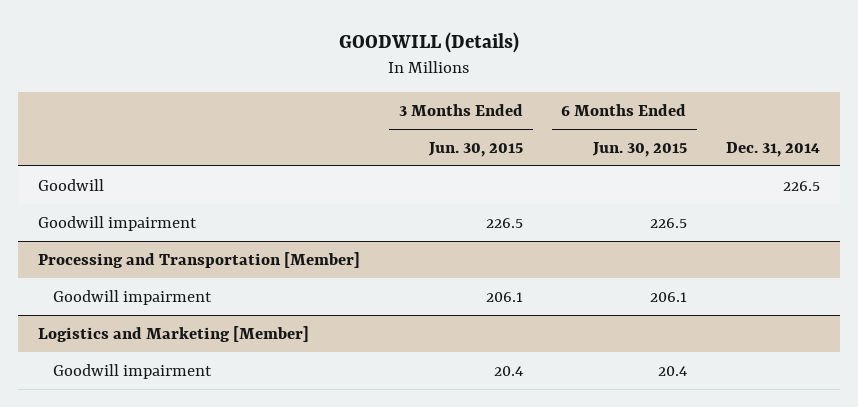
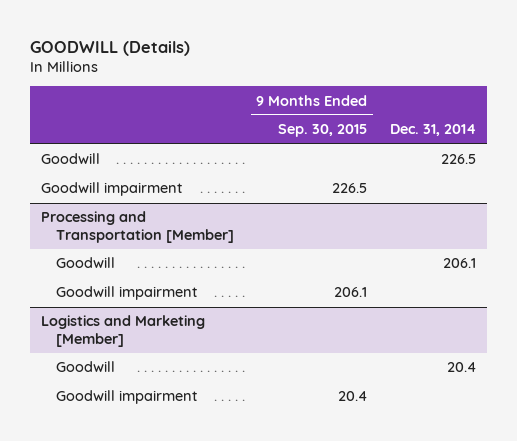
- | 3 Months Ended Jun. 30, 2015 | 6 Months Ended Jun. 30, 2015 | Dec. 31, 2014
+ | 9 Months Ended Sep. 30, 2015 | Dec. 31, 2014
@ Processing and Transportation [Member]
+ Goodwill | | 206.1
@ Logistics and Marketing [Member]
+ Goodwill | | 20.4

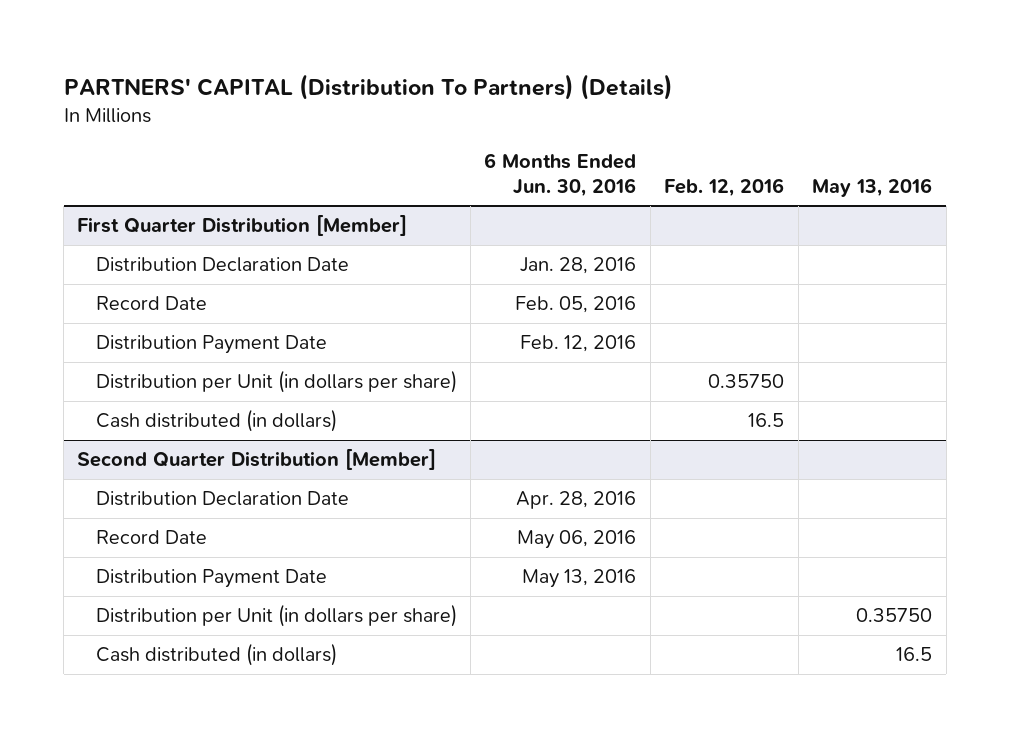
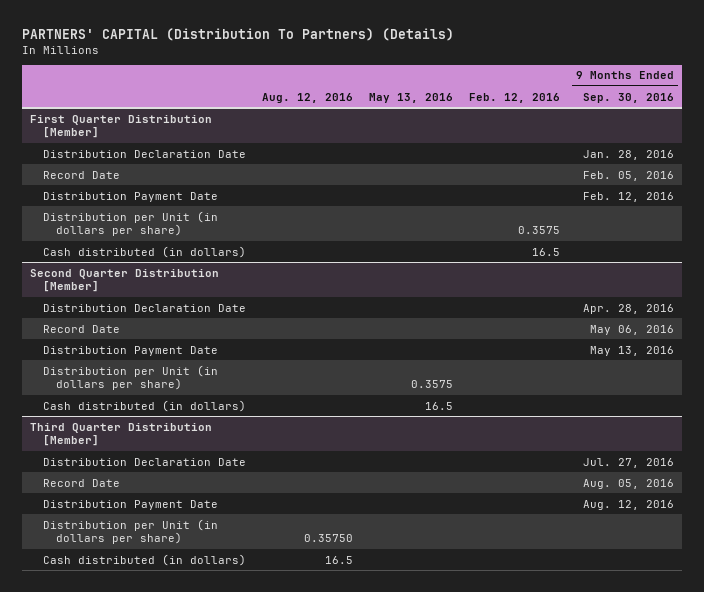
- | 6 Months Ended Jun. 30, 2016 | Feb. 12, 2016 | May 13, 2016
+ | Aug. 12, 2016 | May 13, 2016 | Feb. 12, 2016 | 9 Months Ended Sep. 30, 2016
@ First Quarter Distribution [Member]
- Distribution per Unit (in dollars per share) | | 0.35750 |
+ Distribution per Unit (in dollars per share) | | | 0.3575 |
@ Second Quarter Distribution [Member]
- Distribution per Unit (in dollars per share) | | | 0.35750
+ Distribution per Unit (in dollars per share) | | 0.3575 | |
+ Third Quarter Distribution [Member]
+ Distribution Declaration Date | | | | Jul. 27, 2016
+ Record Date | | | | Aug. 05, 2016
+ Distribution Payment Date | | | | Aug. 12, 2016
+ Distribution per Unit (in dollars per share) | 0.35750 | | |
+ Cash distributed (in dollars) | 16.5 | | |

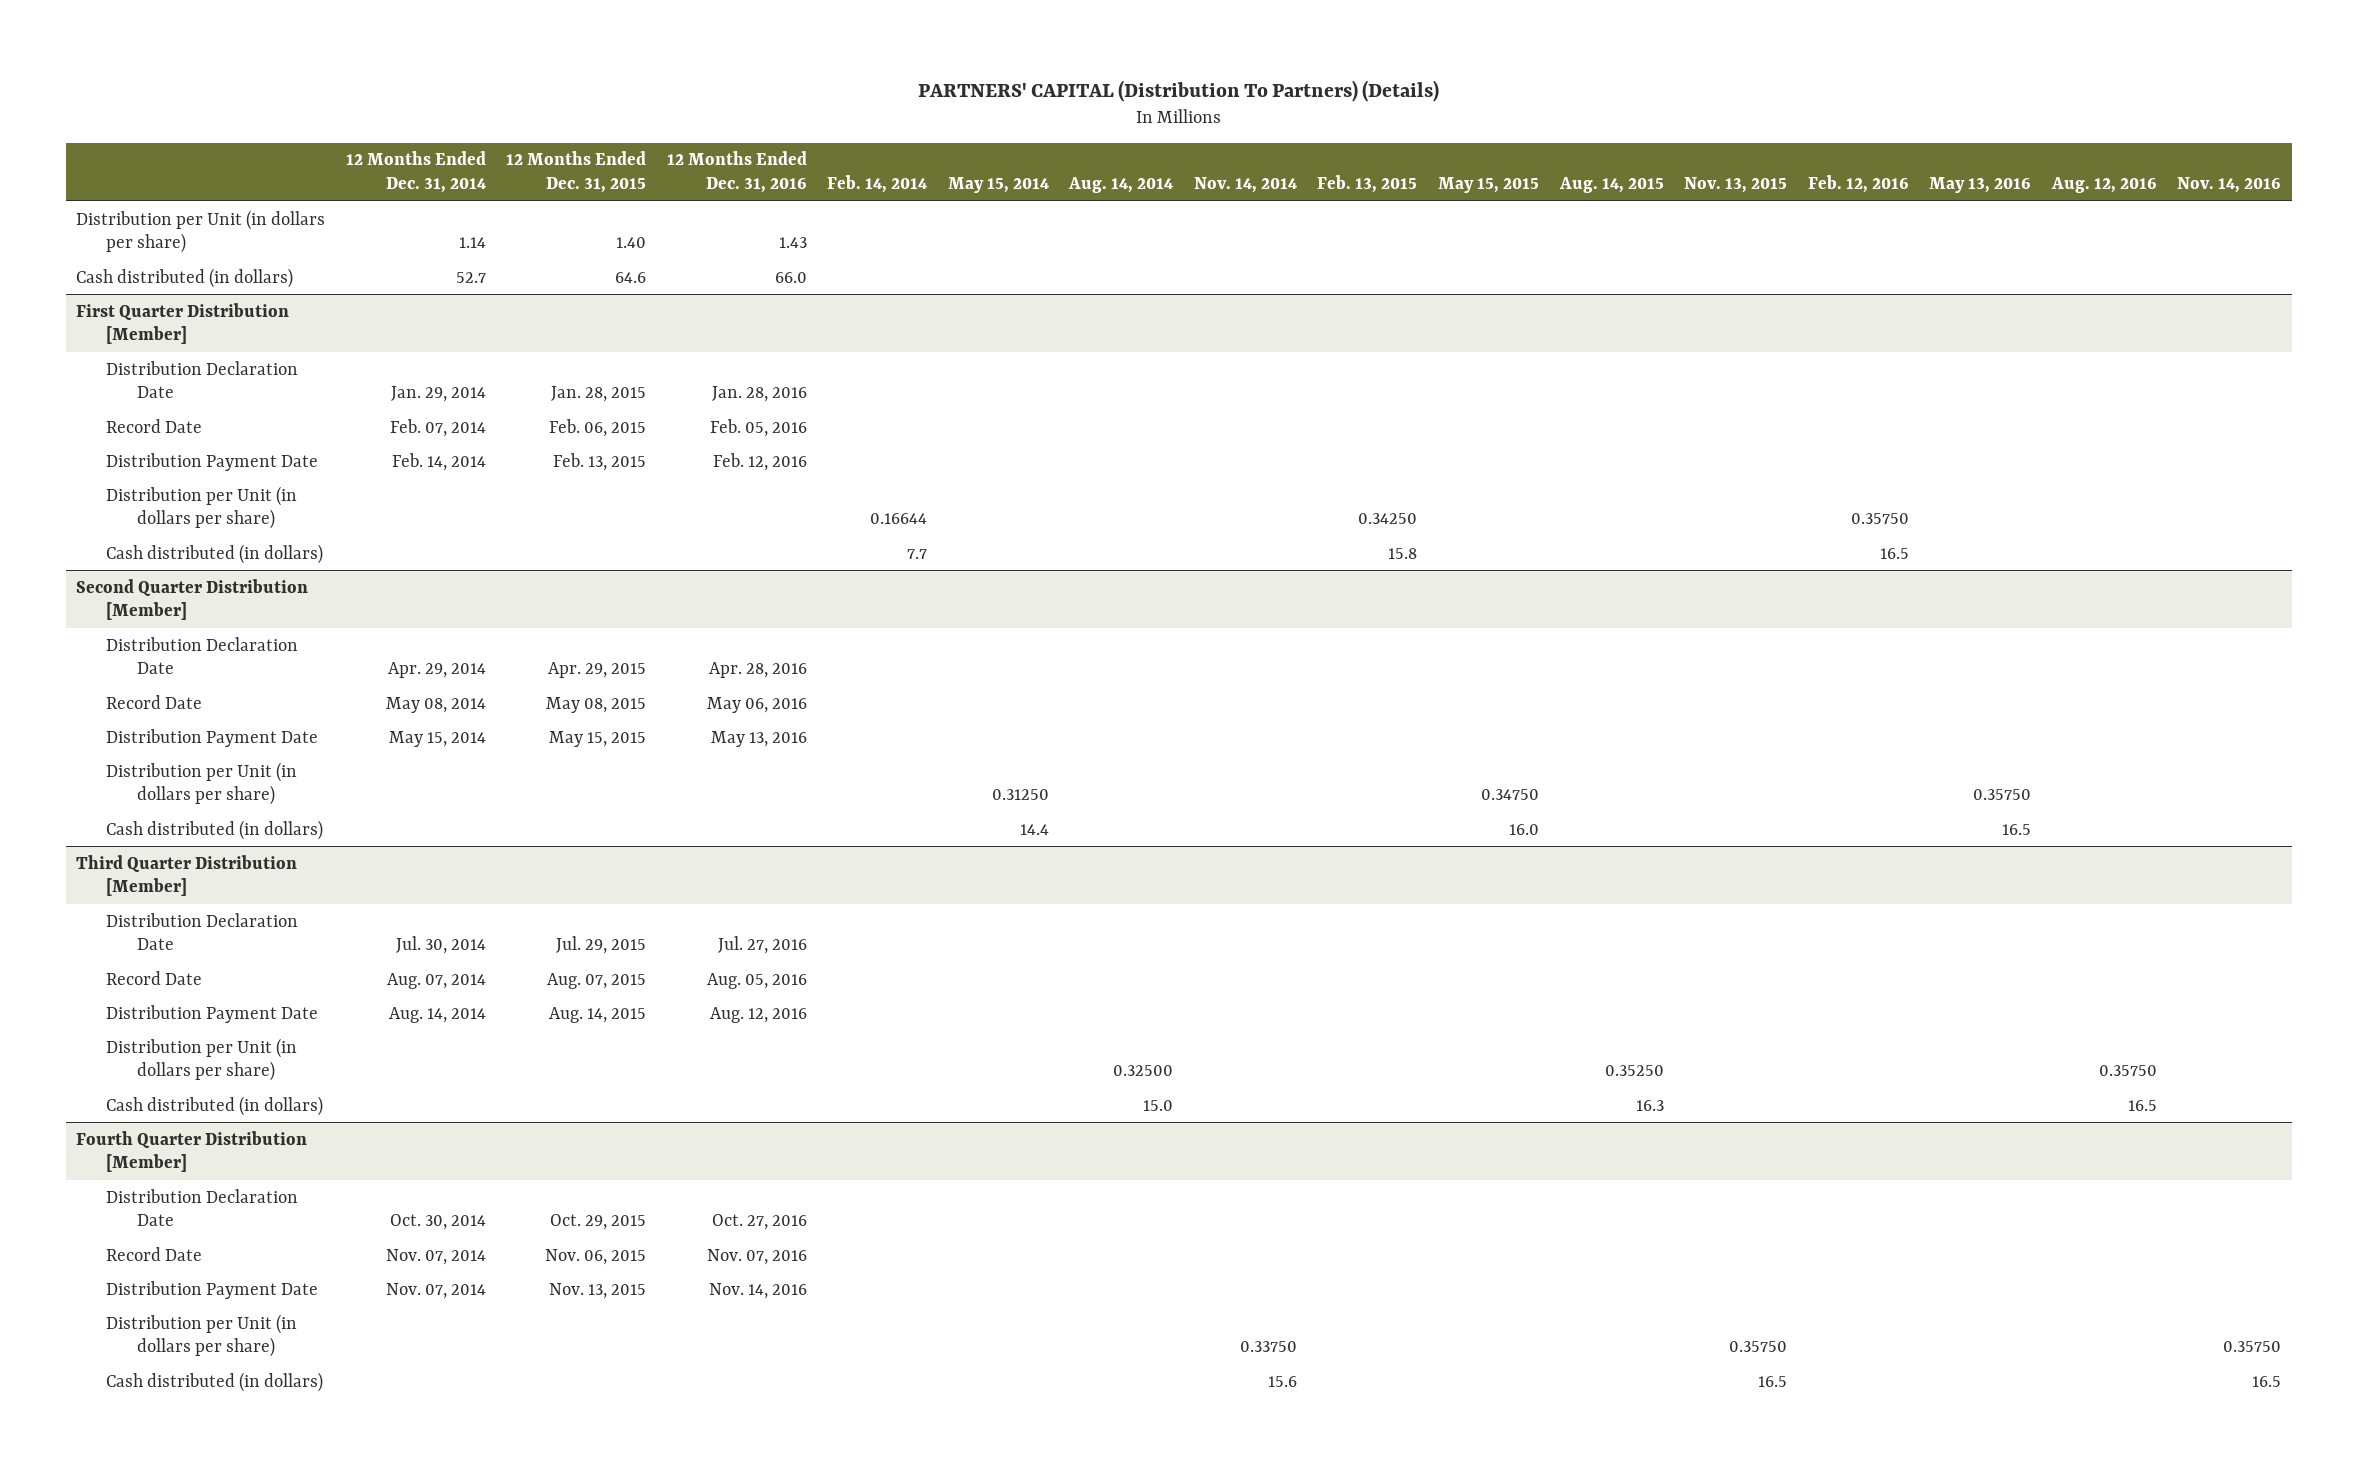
- | Aug. 12, 2016 | May 13, 2016 | Feb. 12, 2016 | 9 Months Ended Sep. 30, 2016
+ | 12 Months Ended Dec. 31, 2014 | 12 Months Ended Dec. 31, 2015 | 12 Months Ended Dec. 31, 2016 | Feb. 14, 2014 | May 15, 2014 | Aug. 14, 2014 | Nov. 14, 2014 | Feb. 13, 2015 | May 15, 2015 | Aug. 14, 2015 | Nov. 13, 2015 | Feb. 12, 2016 | May 13, 2016 | Aug. 12, 2016 | Nov. 14, 2016
+ Distribution per Unit (in dollars per share) | 1.14 | 1.40 | 1.43 | | | | | | | | | | | |
+ Cash distributed (in dollars) | 52.7 | 64.6 | 66.0 | | | | | | | | | | | |
@ First Quarter Distribution [Member]
- Distribution per Unit (in dollars per share) | | | 0.3575 |
+ Distribution per Unit (in dollars per share) | | | | 0.16644 | | | | 0.34250 | | | | 0.35750 | | |
@ Second Quarter Distribution [Member]
- Distribution per Unit (in dollars per share) | | 0.3575 | |
+ Distribution per Unit (in dollars per share) | | | | | 0.31250 | | | | 0.34750 | | | | 0.35750 | |
+ Fourth Quarter Distribution [Member]
+ Distribution Declaration Date | Oct. 30, 2014 | Oct. 29, 2015 | Oct. 27, 2016 | | | | | | | | | | | |
+ Record Date | Nov. 07, 2014 | Nov. 06, 2015 | Nov. 07, 2016 | | | | | | | | | | | |
+ Distribution Payment Date | Nov. 07, 2014 | Nov. 13, 2015 | Nov. 14, 2016 | | | | | | | | | | | |
+ Distribution per Unit (in dollars per share) | | | | | | | 0.33750 | | | | 0.35750 | | | | 0.35750
+ Cash distributed (in dollars) | | | | | | | 15.6 | | | | 16.5 | | | | 16.5

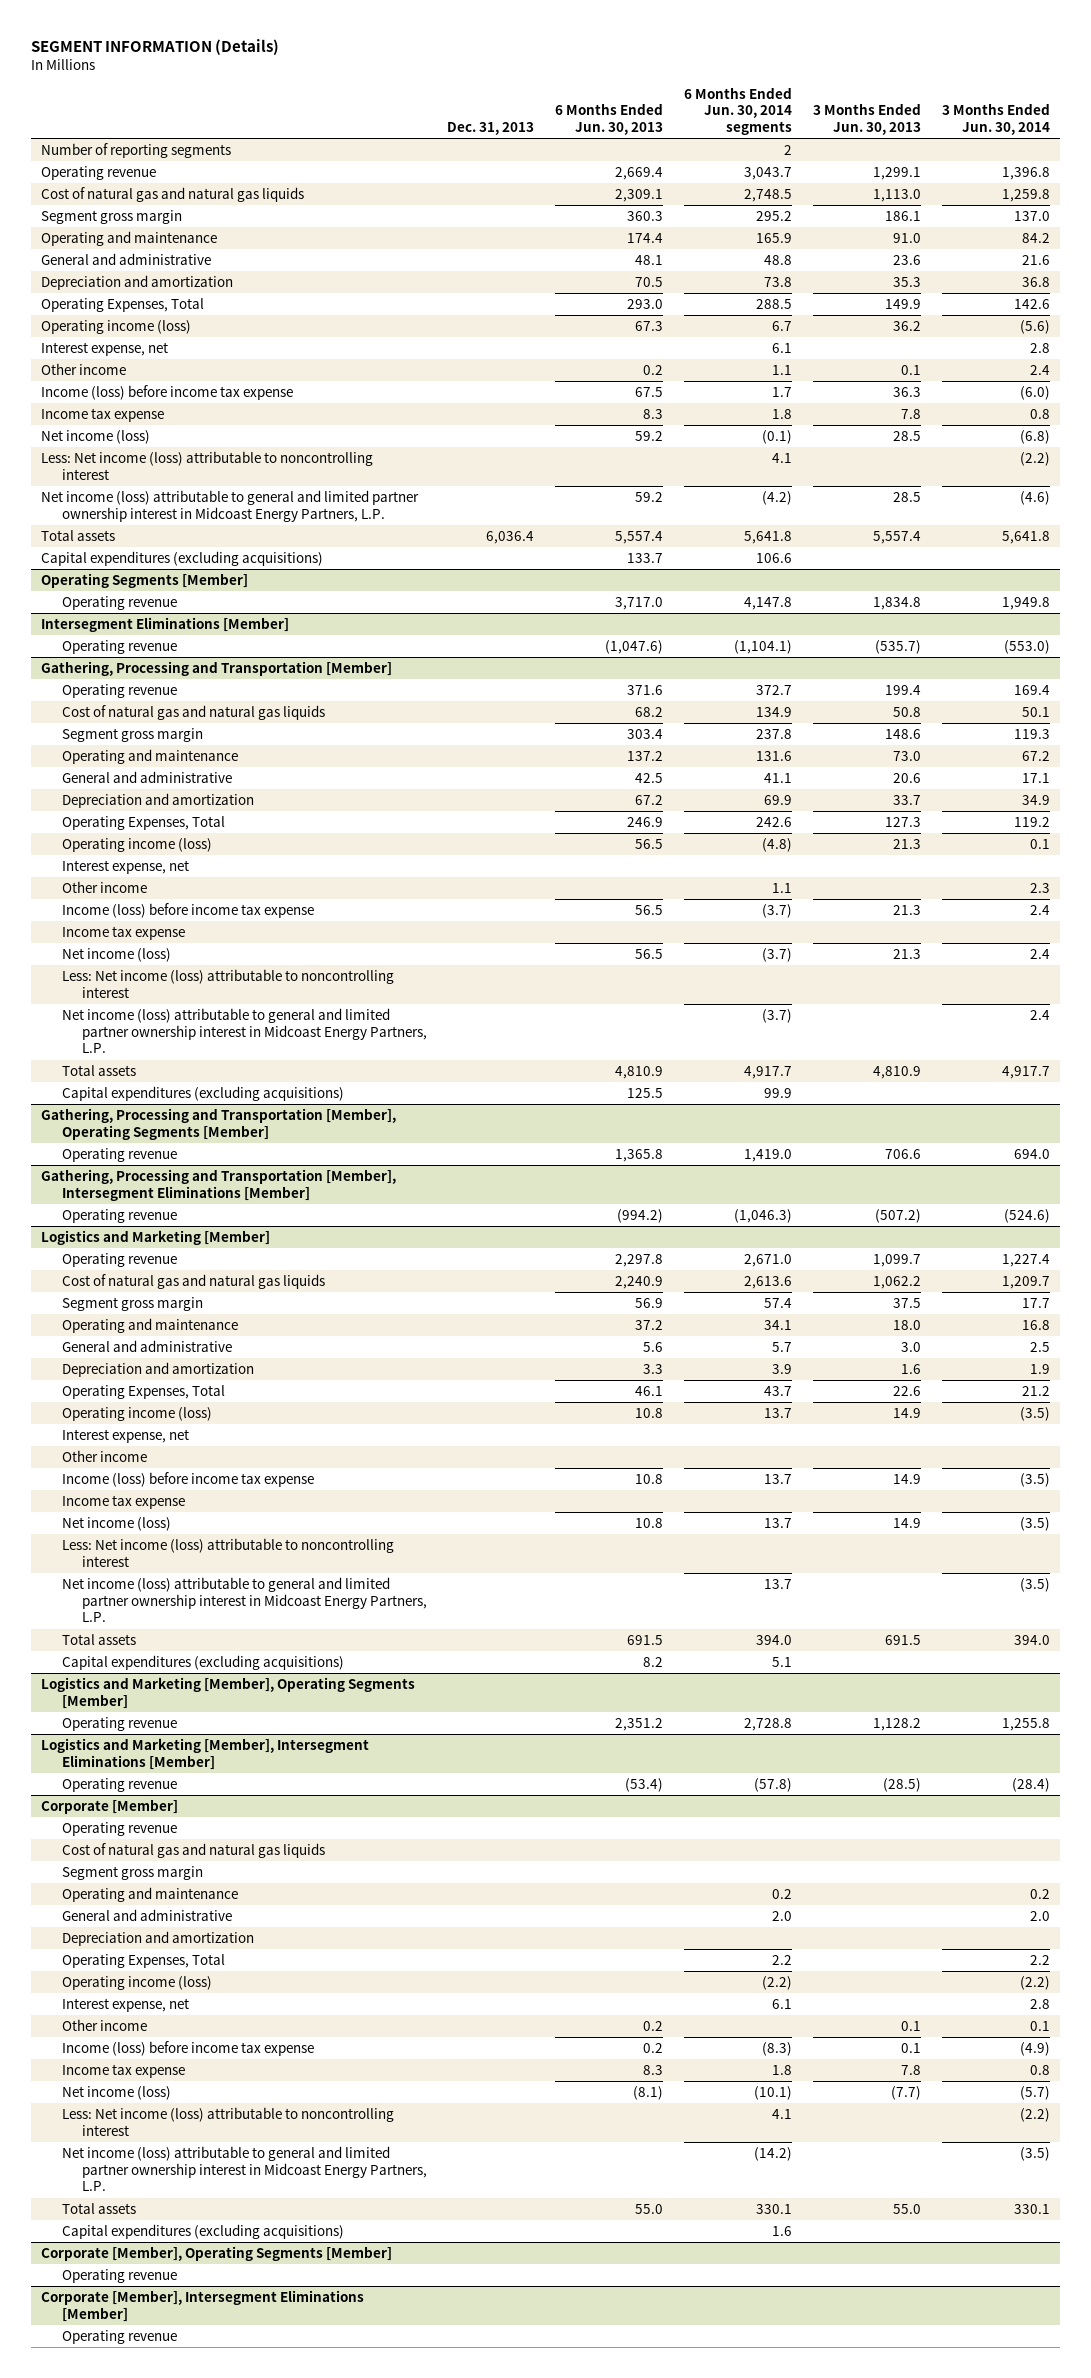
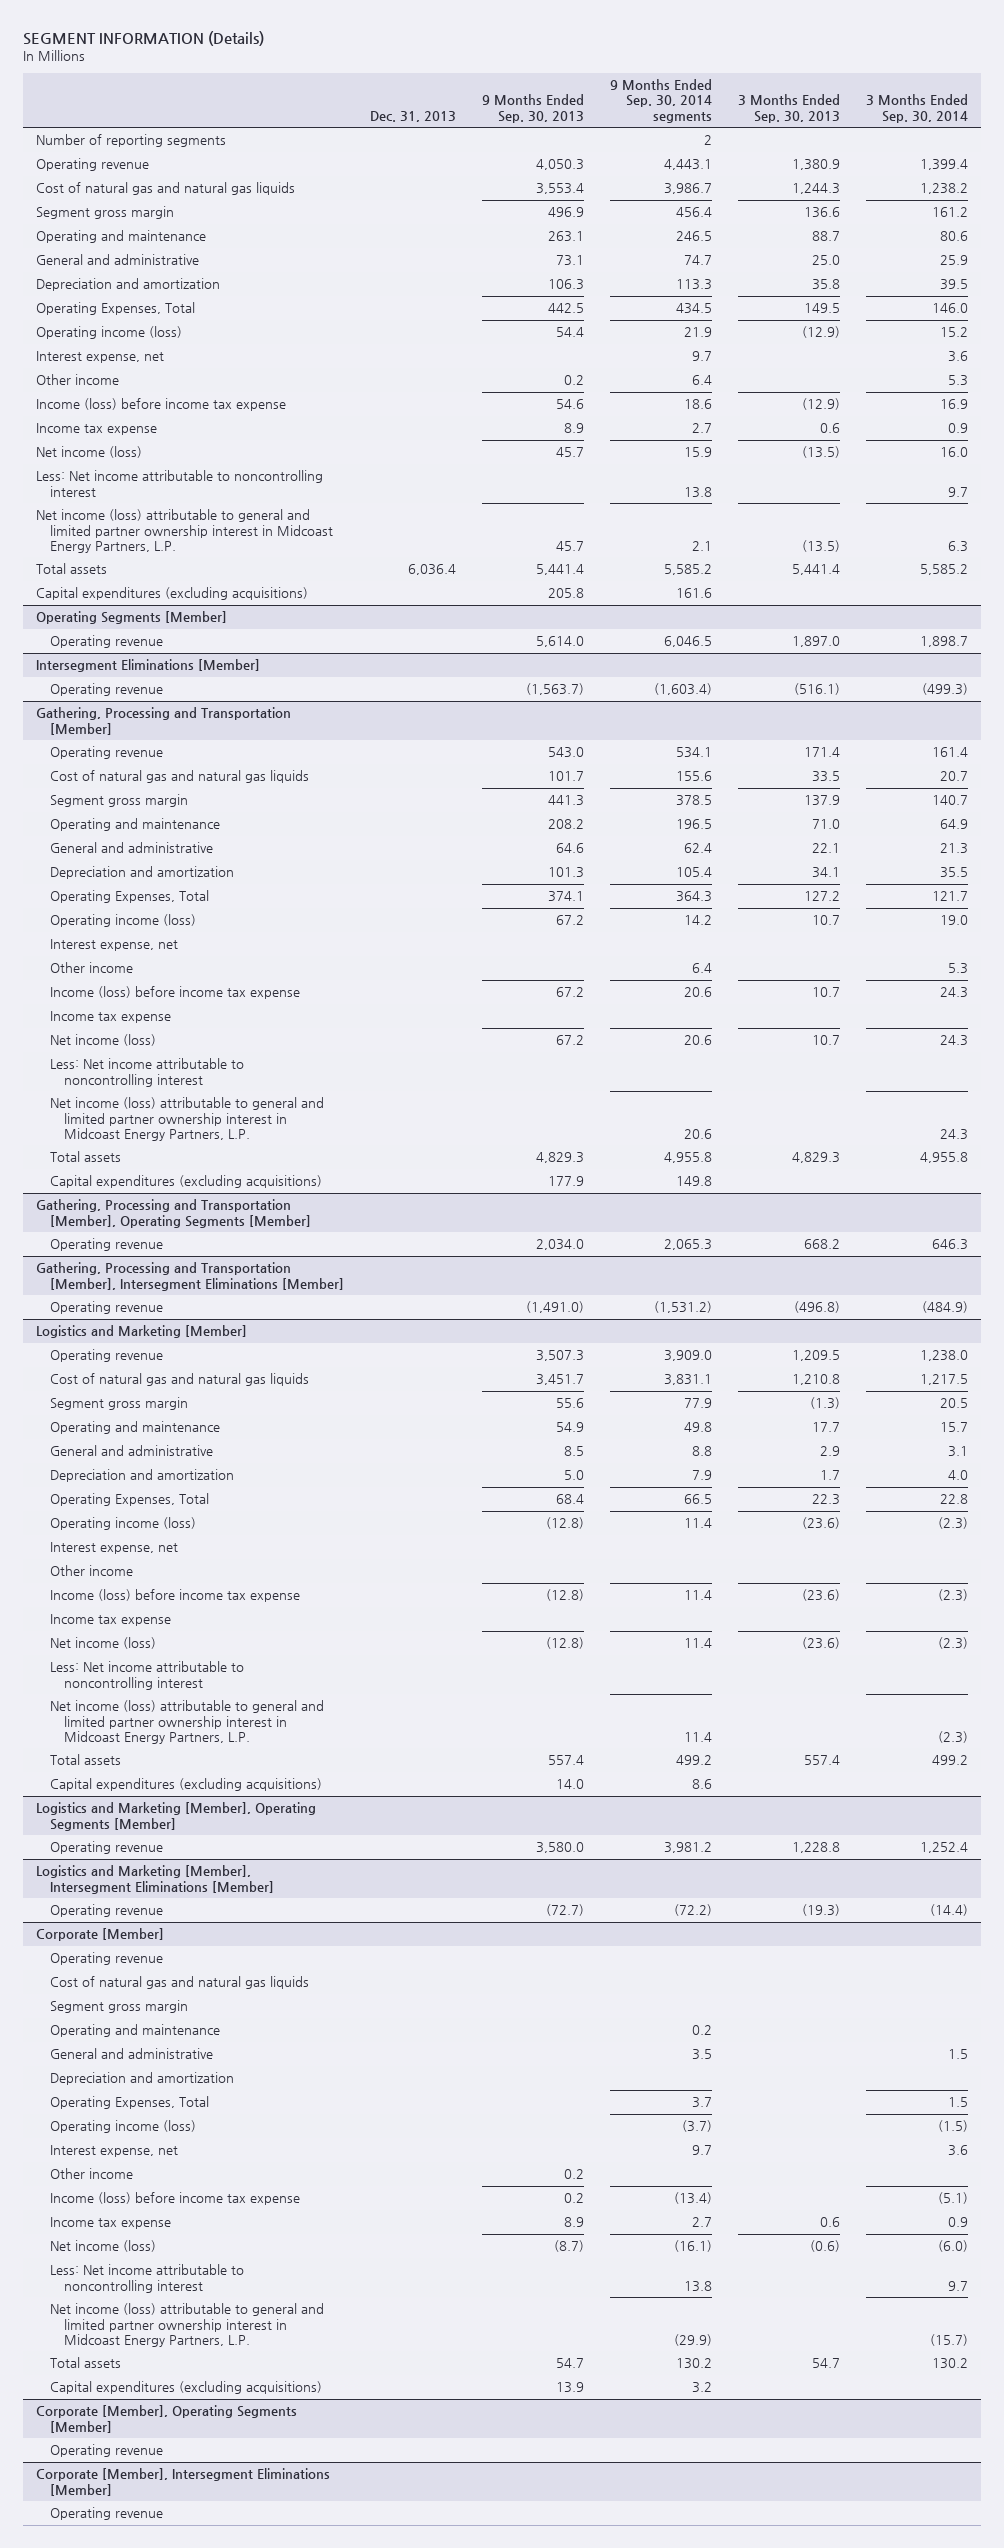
- | Dec. 31, 2013 | 6 Months Ended Jun. 30, 2013 | 6 Months Ended Jun. 30, 2014 segments | 3 Months Ended Jun. 30, 2013 | 3 Months Ended Jun. 30, 2014
+ | Dec. 31, 2013 | 9 Months Ended Sep. 30, 2013 | 9 Months Ended Sep. 30, 2014 segments | 3 Months Ended Sep. 30, 2013 | 3 Months Ended Sep. 30, 2014
- Less: Net income (loss) attributable to noncontrolling interest | | | 4.1 | | (2.2)
+ Less: Net income attributable to noncontrolling interest | | | 13.8 | | 9.7
@ Gathering, Processing and Transportation [Member]
- Less: Net income (loss) attributable to noncontrolling interest
+ Less: Net income attributable to noncontrolling interest
@ Logistics and Marketing [Member]
- Less: Net income (loss) attributable to noncontrolling interest
+ Less: Net income attributable to noncontrolling interest
@ Corporate [Member]
- Less: Net income (loss) attributable to noncontrolling interest | | | 4.1 | | (2.2)
+ Less: Net income attributable to noncontrolling interest | | | 13.8 | | 9.7

